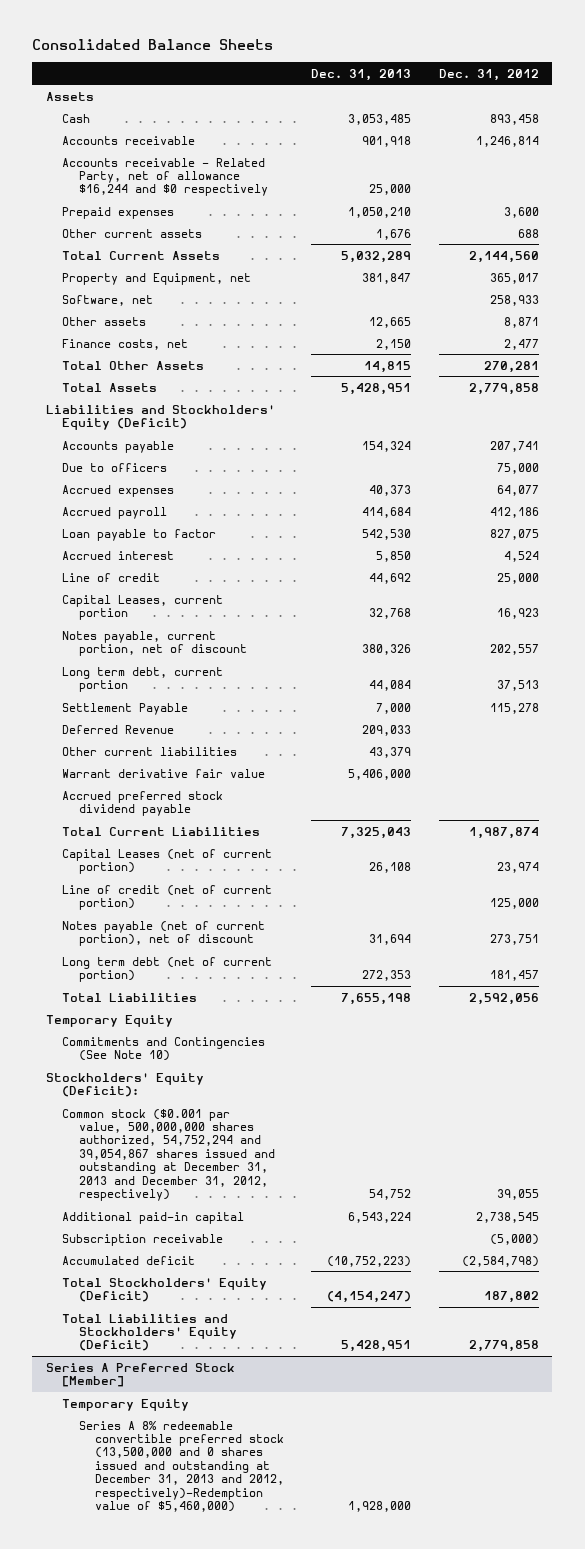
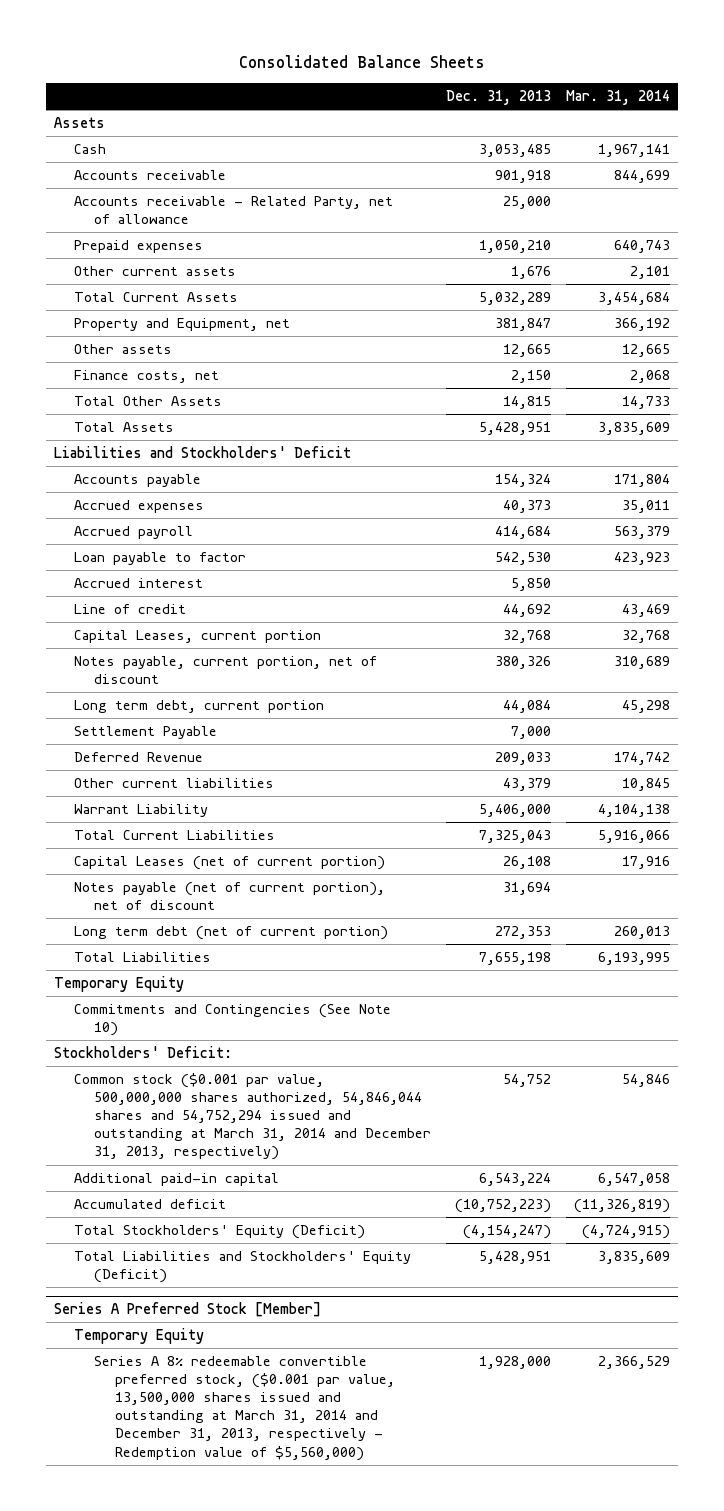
- | Dec. 31, 2013 | Dec. 31, 2012
+ | Dec. 31, 2013 | Mar. 31, 2014
- Accounts receivable - Related Party, net of allowance $16,244 and $0 respectively | 25,000 |
+ Accounts receivable - Related Party, net of allowance | 25,000 |
- Software, net | | 258,933
- Liabilities and Stockholders' Equity (Deficit)
+ Liabilities and Stockholders' Deficit
- Due to officers | | 75,000
- Warrant derivative fair value | 5,406,000 |
- Accrued preferred stock dividend payable
+ Warrant Liability | 5,406,000 | 4,104,138
- Line of credit (net of current portion) | | 125,000
- Stockholders' Equity (Deficit):
- Common stock ($0.001 par value, 500,000,000 shares authorized, 54,752,294 and 39,054,867 shares issued and outstanding at December 31, 2013 and December 31, 2012, respectively) | 54,752 | 39,055
+ Stockholders' Deficit:
+ Common stock ($0.001 par value, 500,000,000 shares authorized, 54,846,044 shares and 54,752,294 issued and outstanding at March 31, 2014 and December 31, 2013, respectively) | 54,752 | 54,846
- Subscription receivable | | (5,000)
@ Series A Preferred Stock [Member]
- Series A 8% redeemable convertible preferred stock (13,500,000 and 0 shares issued and outstanding at December 31, 2013 and 2012, respectively)-Redemption value of $5,460,000) | 1,928,000 |
+ Series A 8% redeemable convertible preferred stock, ($0.001 par value, 13,500,000 shares issued and outstanding at March 31, 2014 and December 31, 2013, respectively - Redemption value of $5,560,000) | 1,928,000 | 2,366,529

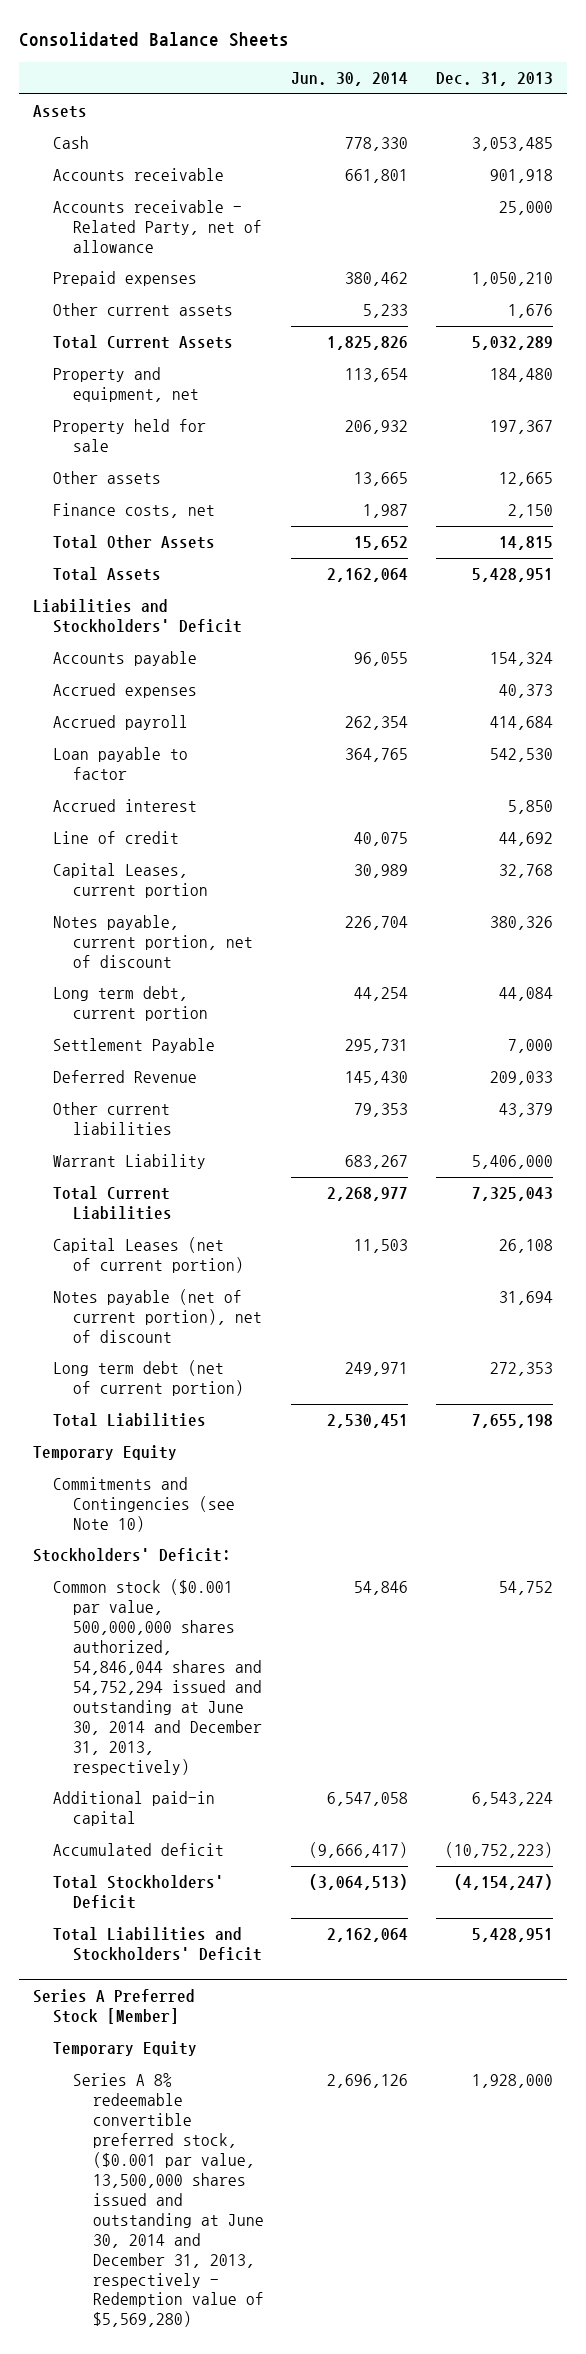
- | Dec. 31, 2013 | Mar. 31, 2014
+ | Jun. 30, 2014 | Dec. 31, 2013
- Property and Equipment, net | 381,847 | 366,192
+ Property and equipment, net | 113,654 | 184,480
+ Property held for sale | 206,932 | 197,367
- Commitments and Contingencies (See Note 10)
+ Commitments and Contingencies (see Note 10)
- Common stock ($0.001 par value, 500,000,000 shares authorized, 54,846,044 shares and 54,752,294 issued and outstanding at March 31, 2014 and December 31, 2013, respectively) | 54,752 | 54,846
+ Common stock ($0.001 par value, 500,000,000 shares authorized, 54,846,044 shares and 54,752,294 issued and outstanding at June 30, 2014 and December 31, 2013, respectively) | 54,846 | 54,752
- Total Stockholders' Equity (Deficit) | (4,154,247) | (4,724,915)
- Total Liabilities and Stockholders' Equity (Deficit) | 5,428,951 | 3,835,609
+ Total Stockholders' Deficit | (3,064,513) | (4,154,247)
+ Total Liabilities and Stockholders' Deficit | 2,162,064 | 5,428,951
@ Series A Preferred Stock [Member]
- Series A 8% redeemable convertible preferred stock, ($0.001 par value, 13,500,000 shares issued and outstanding at March 31, 2014 and December 31, 2013, respectively - Redemption value of $5,560,000) | 1,928,000 | 2,366,529
+ Series A 8% redeemable convertible preferred stock, ($0.001 par value, 13,500,000 shares issued and outstanding at June 30, 2014 and December 31, 2013, respectively - Redemption value of $5,569,280) | 2,696,126 | 1,928,000

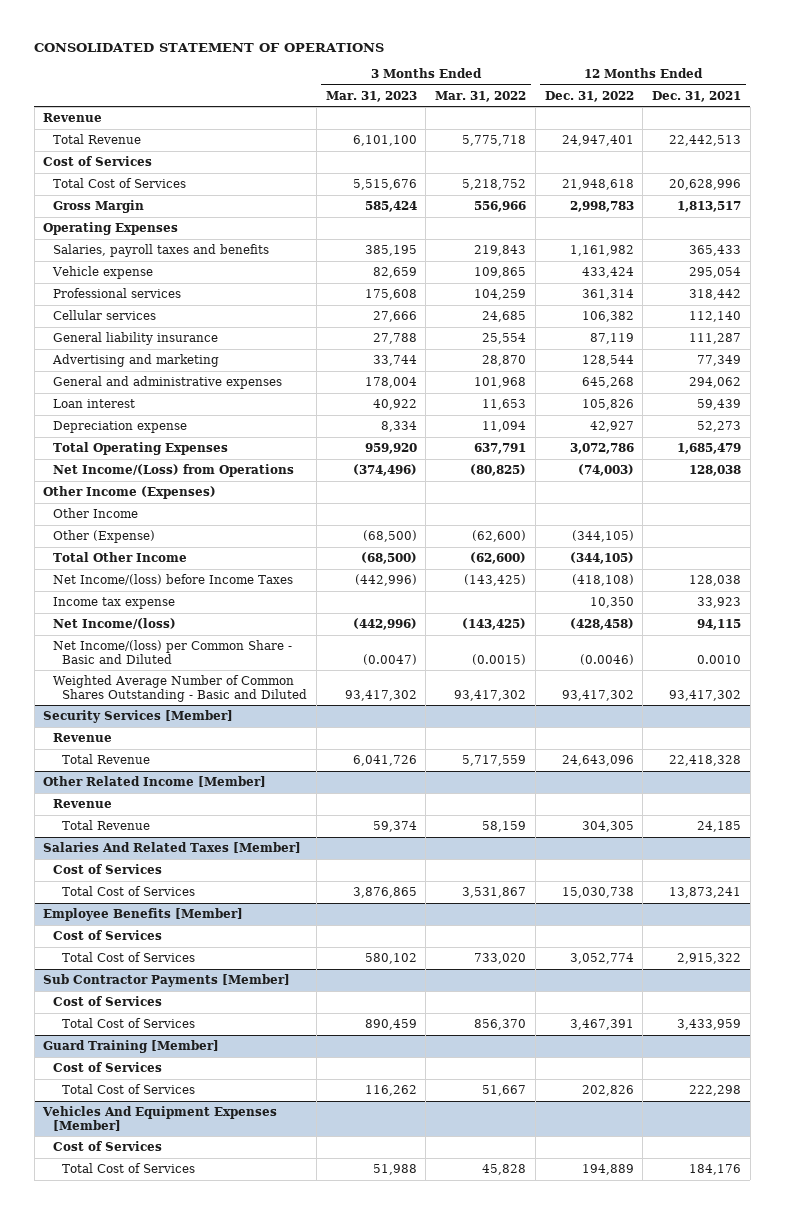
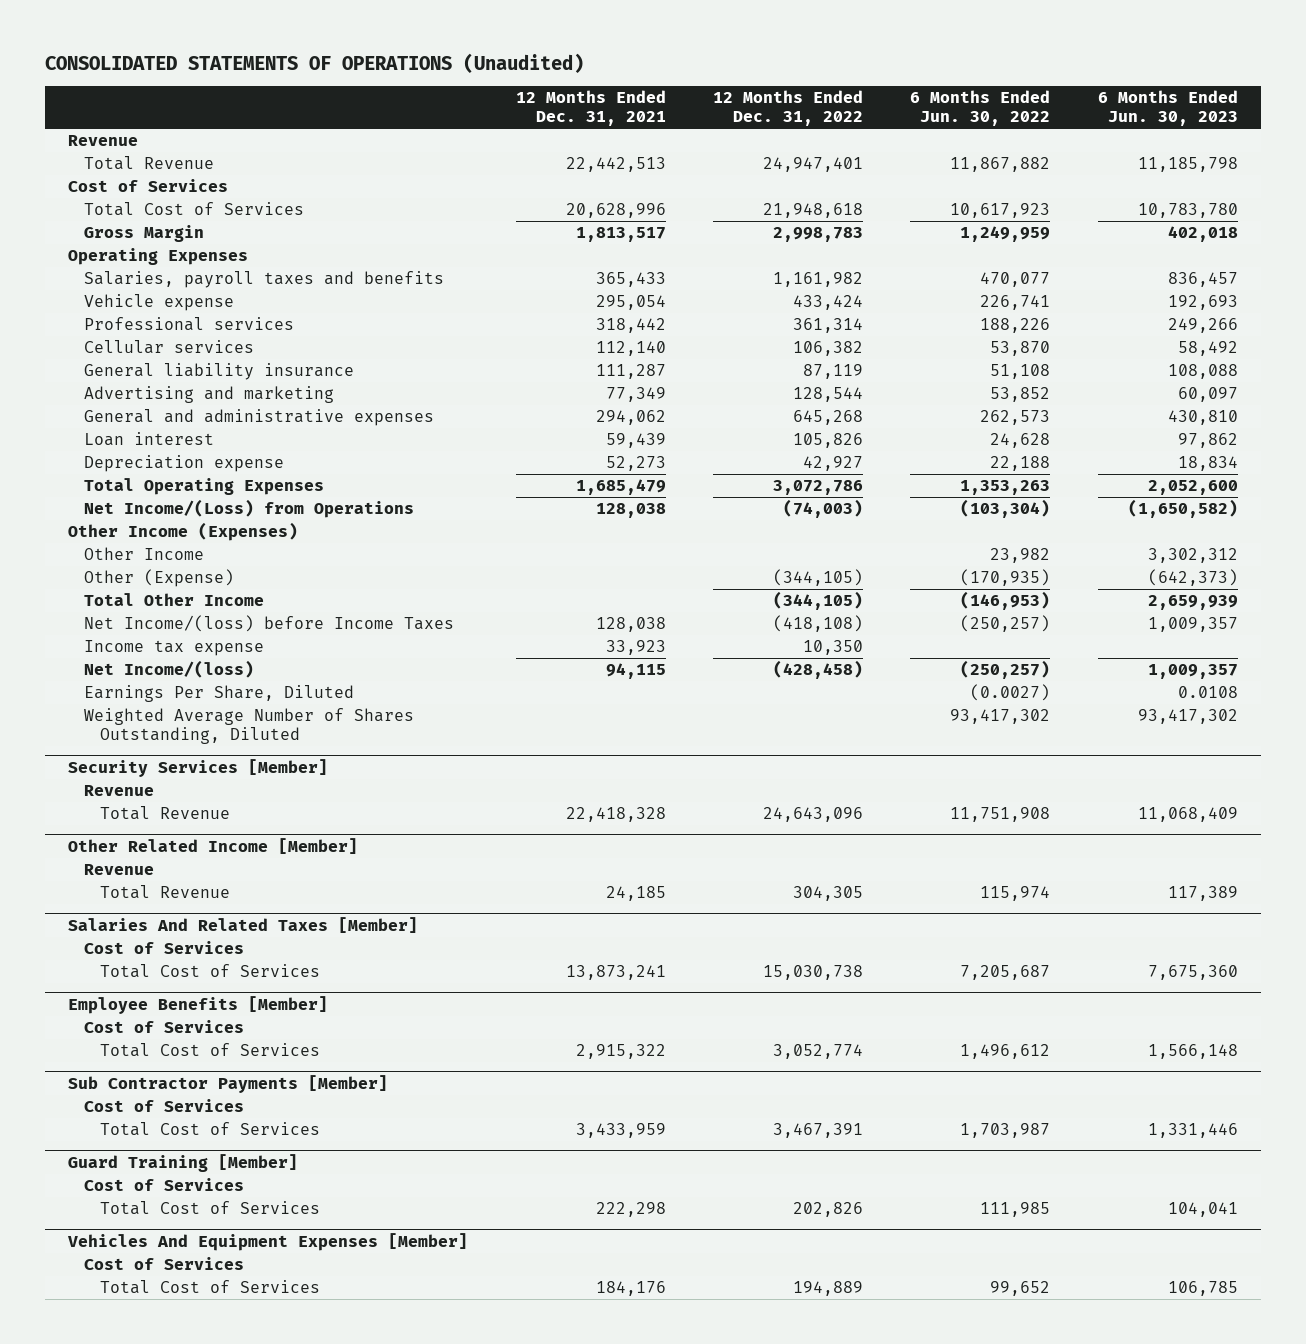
- CONSOLIDATED STATEMENT OF OPERATIONS
+ CONSOLIDATED STATEMENTS OF OPERATIONS (Unaudited)
- | 3 Months Ended Mar. 31, 2023 | 3 Months Ended Mar. 31, 2022 | 12 Months Ended Dec. 31, 2022 | 12 Months Ended Dec. 31, 2021
+ | 12 Months Ended Dec. 31, 2021 | 12 Months Ended Dec. 31, 2022 | 6 Months Ended Jun. 30, 2022 | 6 Months Ended Jun. 30, 2023
- Net Income/(loss) per Common Share - Basic and Diluted | (0.0047) | (0.0015) | (0.0046) | 0.0010
- Weighted Average Number of Common Shares Outstanding - Basic and Diluted | 93,417,302 | 93,417,302 | 93,417,302 | 93,417,302
+ Earnings Per Share, Diluted | | | (0.0027) | 0.0108
+ Weighted Average Number of Shares Outstanding, Diluted | | | 93,417,302 | 93,417,302

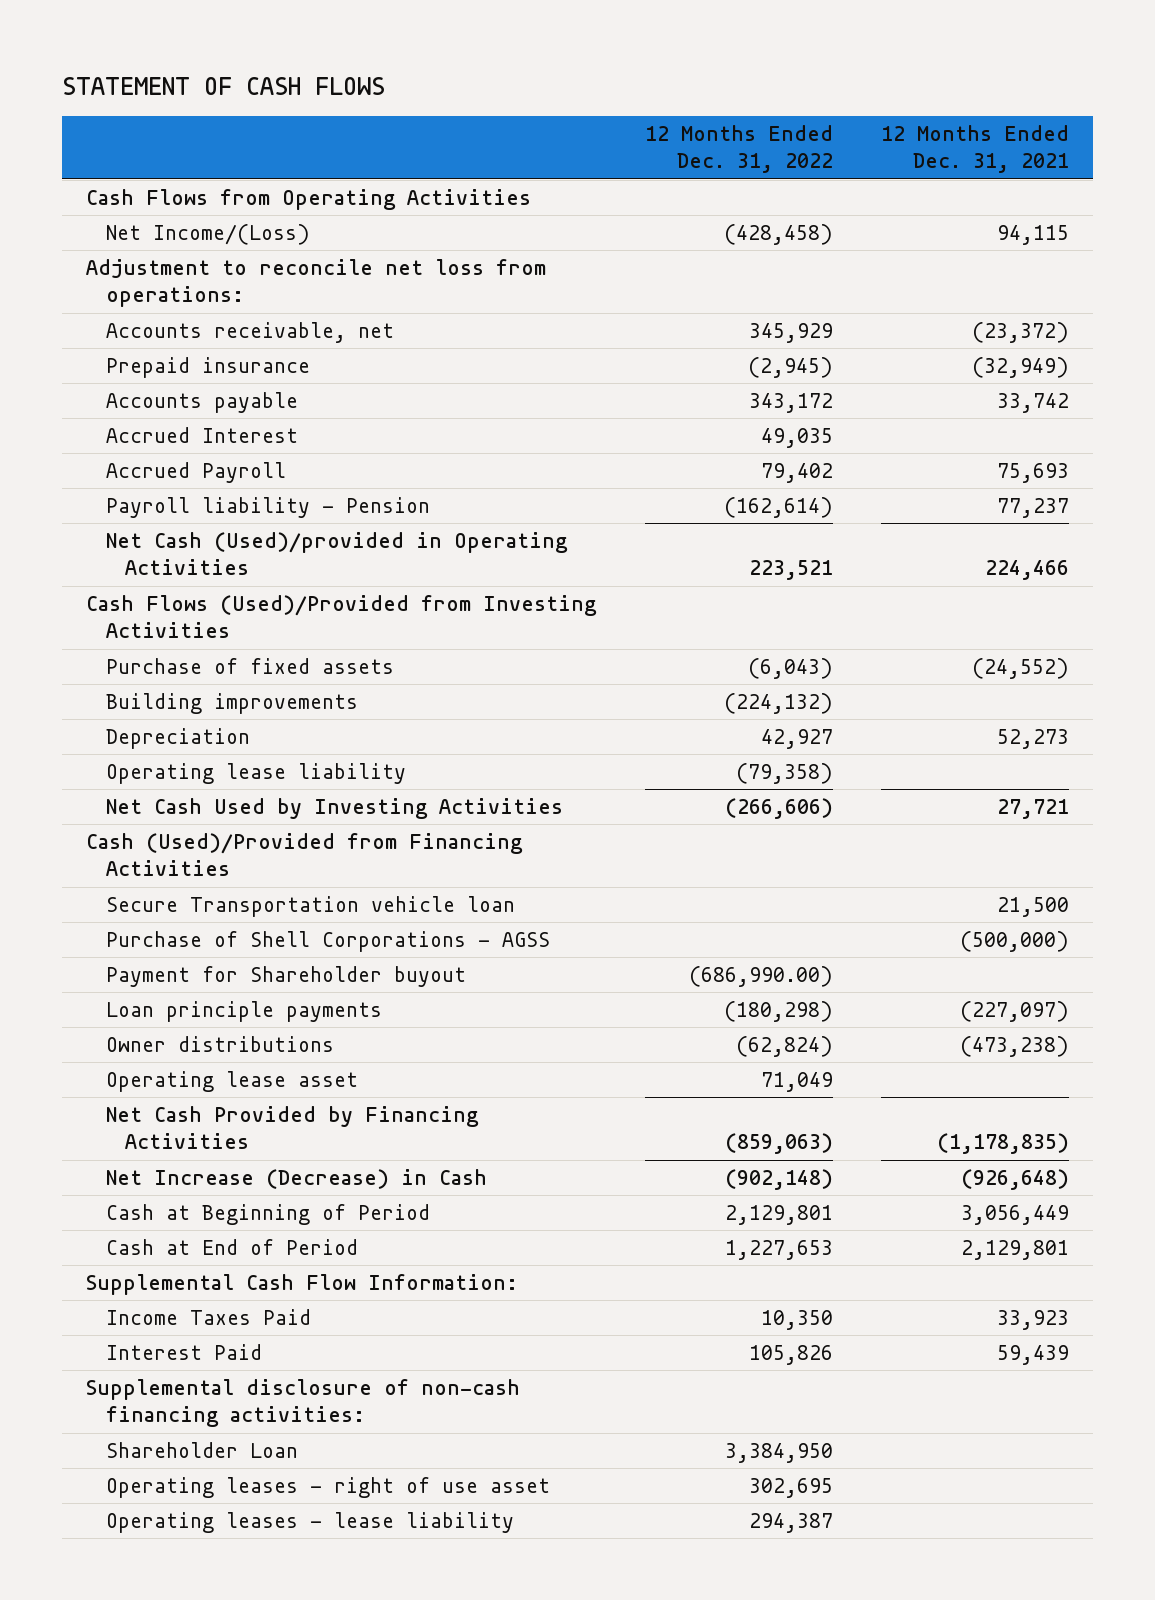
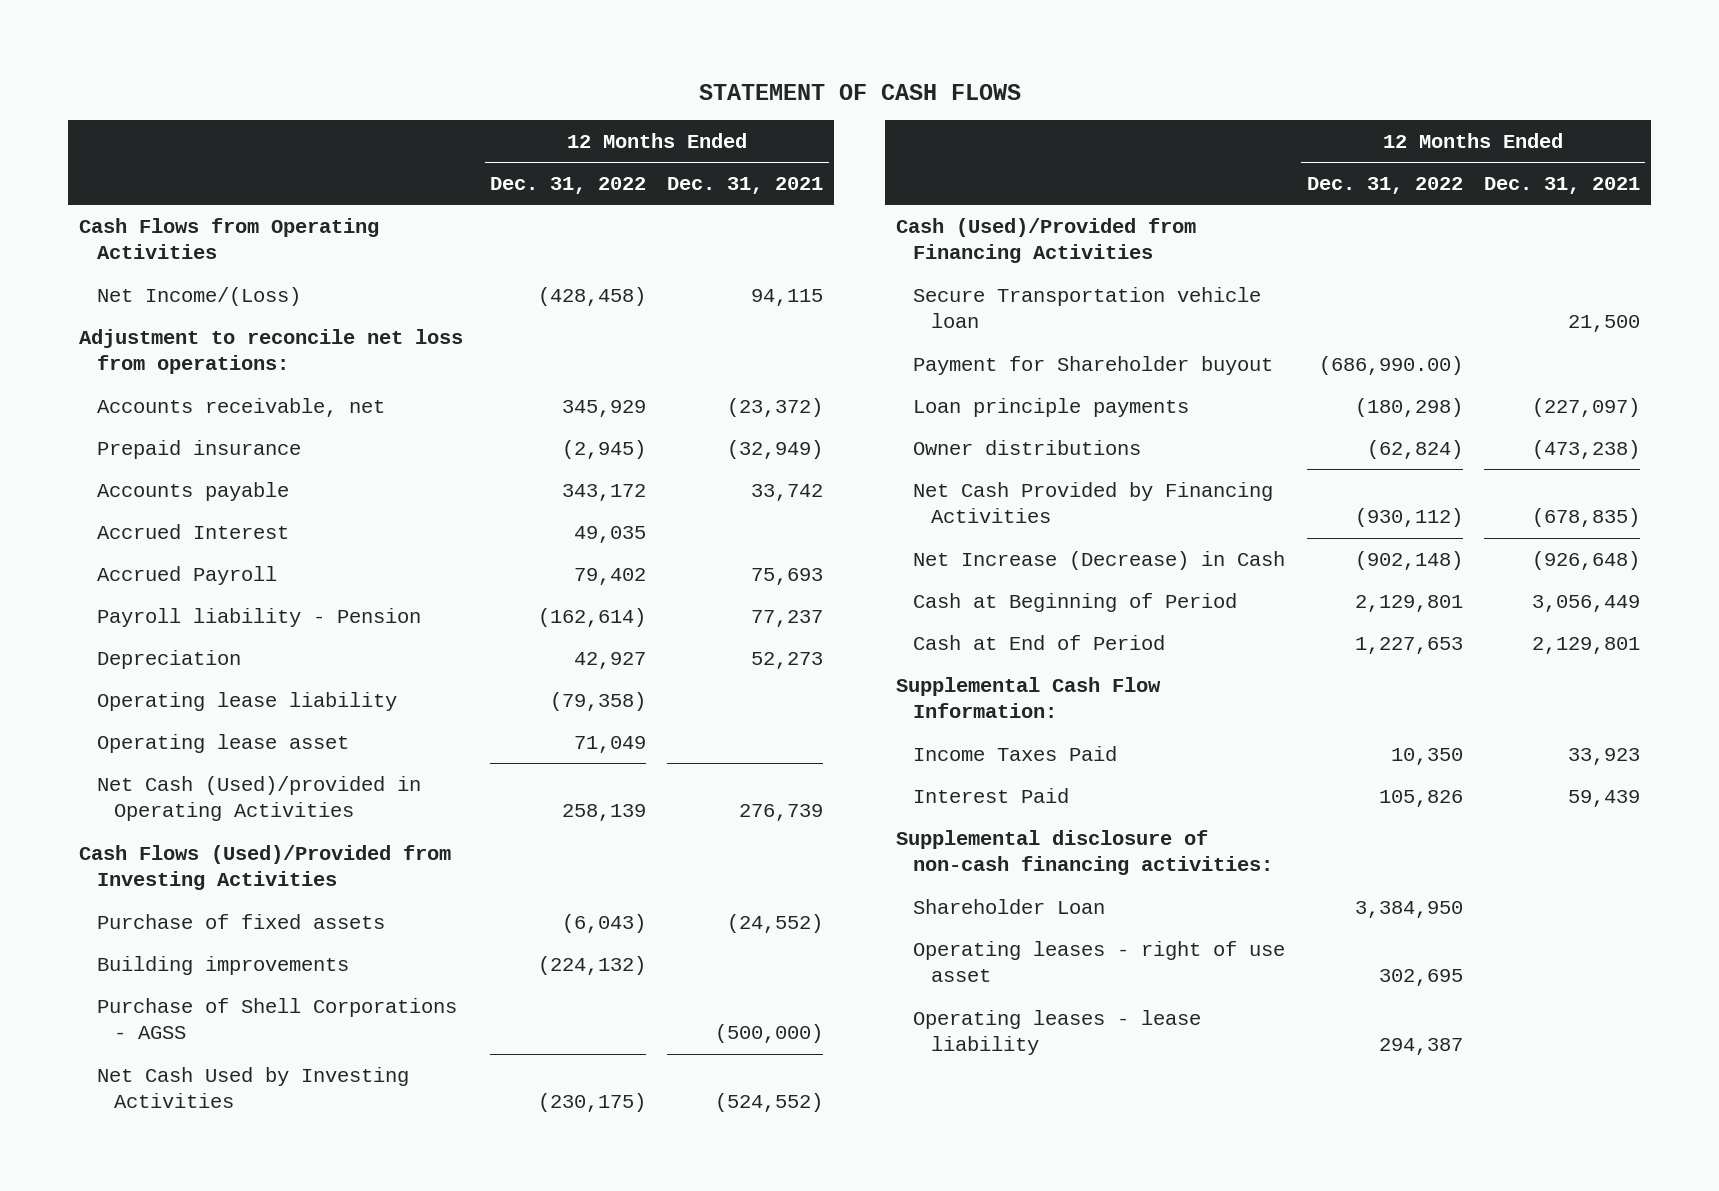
- Net Cash (Used)/provided in Operating Activities | 223,521 | 224,466
moved up: Depreciation | 42,927 | 52,273
moved up: Operating lease liability | (79,358) |
moved up: Operating lease asset | 71,049 |
+ Net Cash (Used)/provided in Operating Activities | 258,139 | 276,739
- Net Cash Used by Investing Activities | (266,606) | 27,721
moved up: Purchase of Shell Corporations - AGSS | | (500,000)
+ Net Cash Used by Investing Activities | (230,175) | (524,552)
- Net Cash Provided by Financing Activities | (859,063) | (1,178,835)
+ Net Cash Provided by Financing Activities | (930,112) | (678,835)

